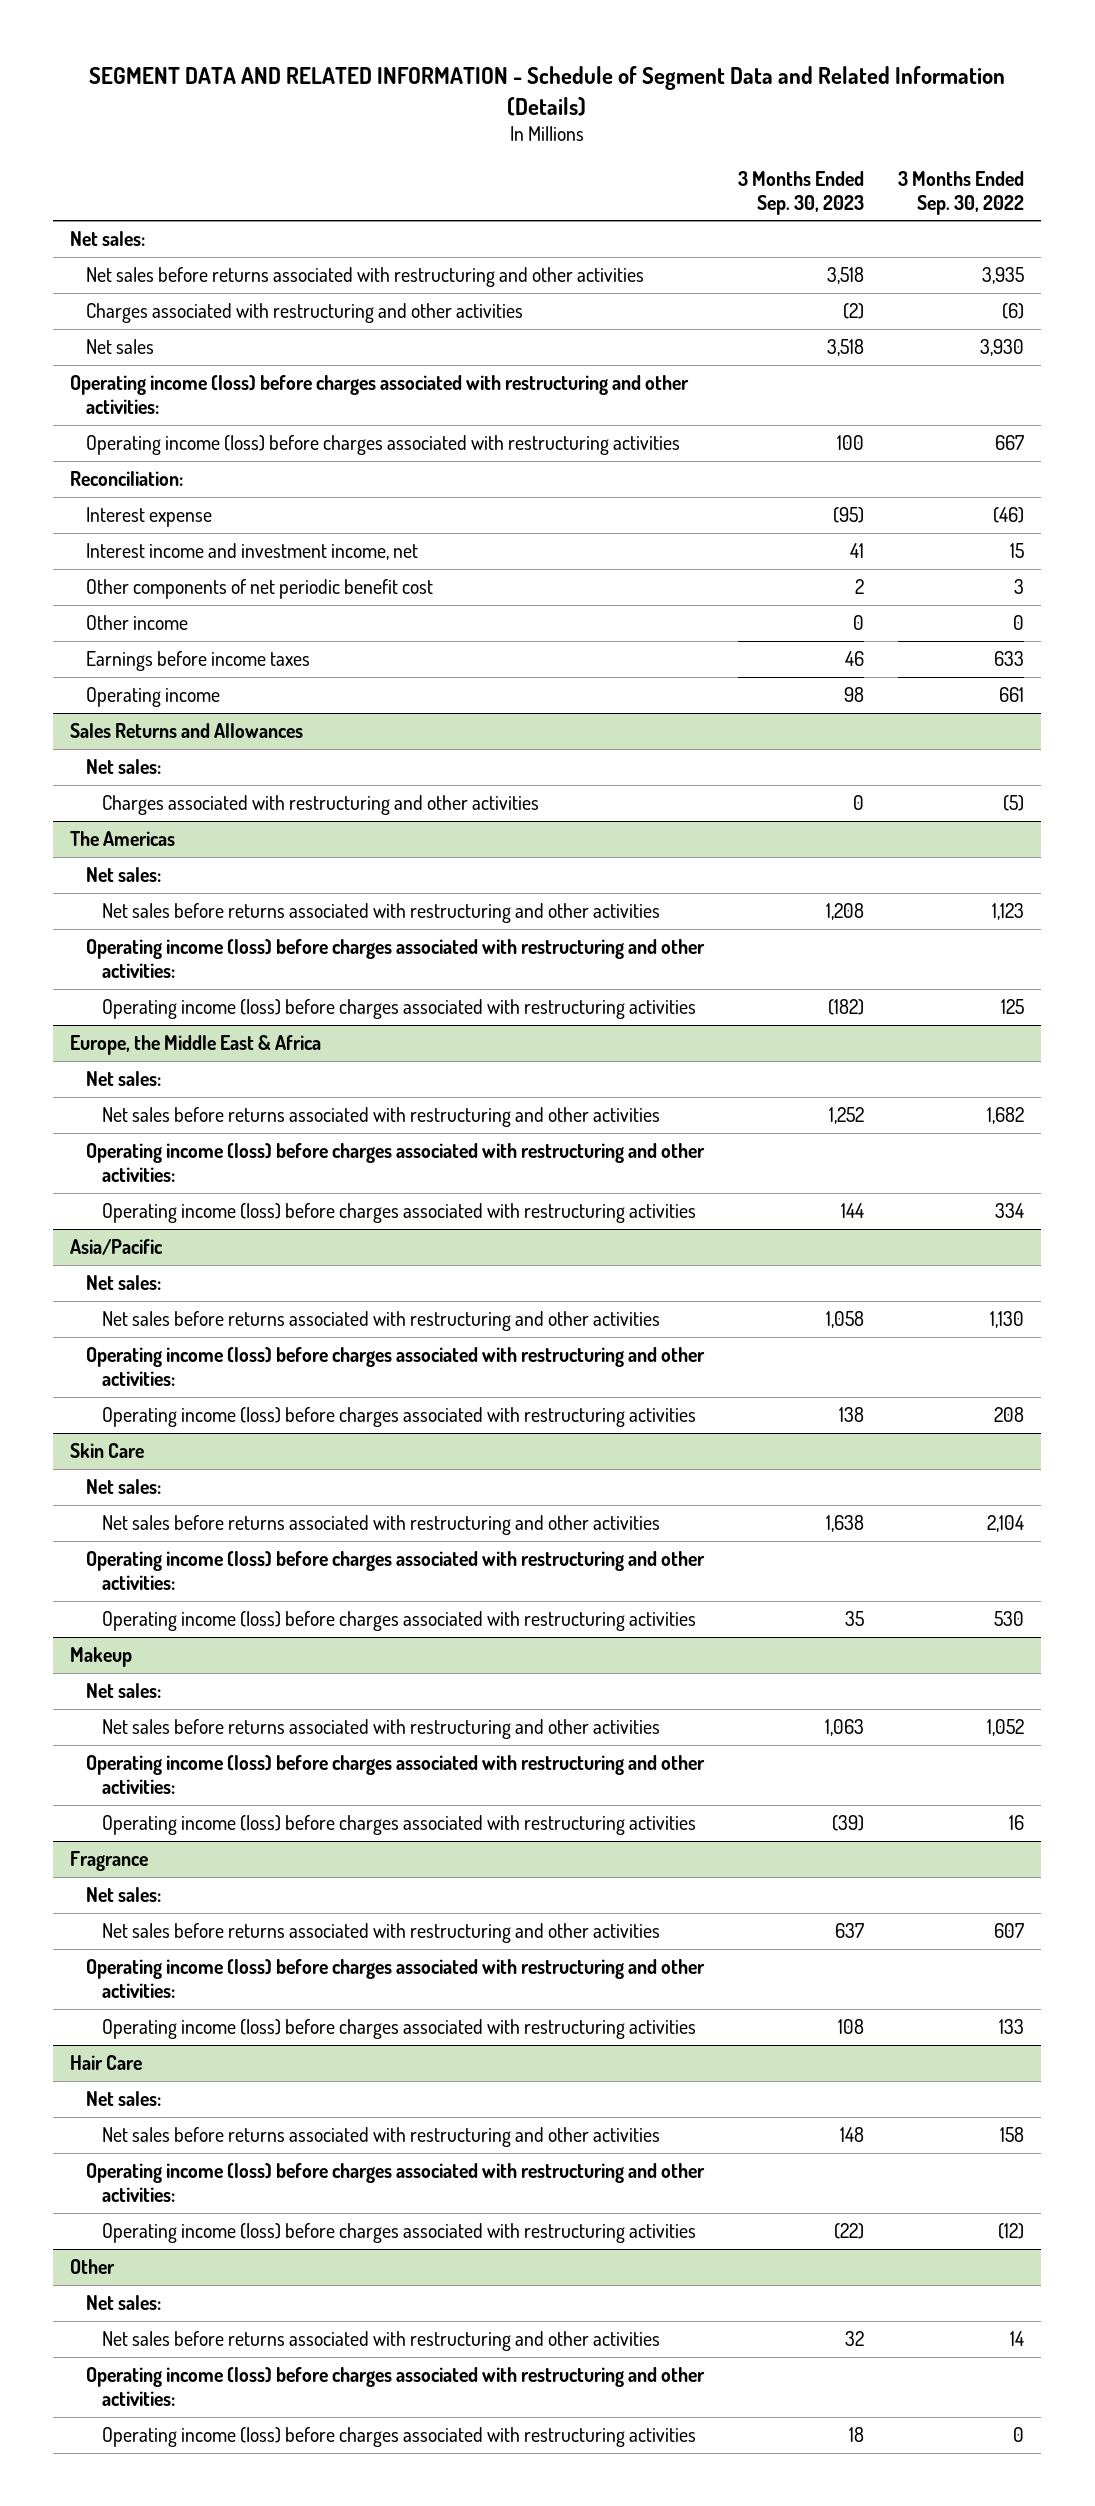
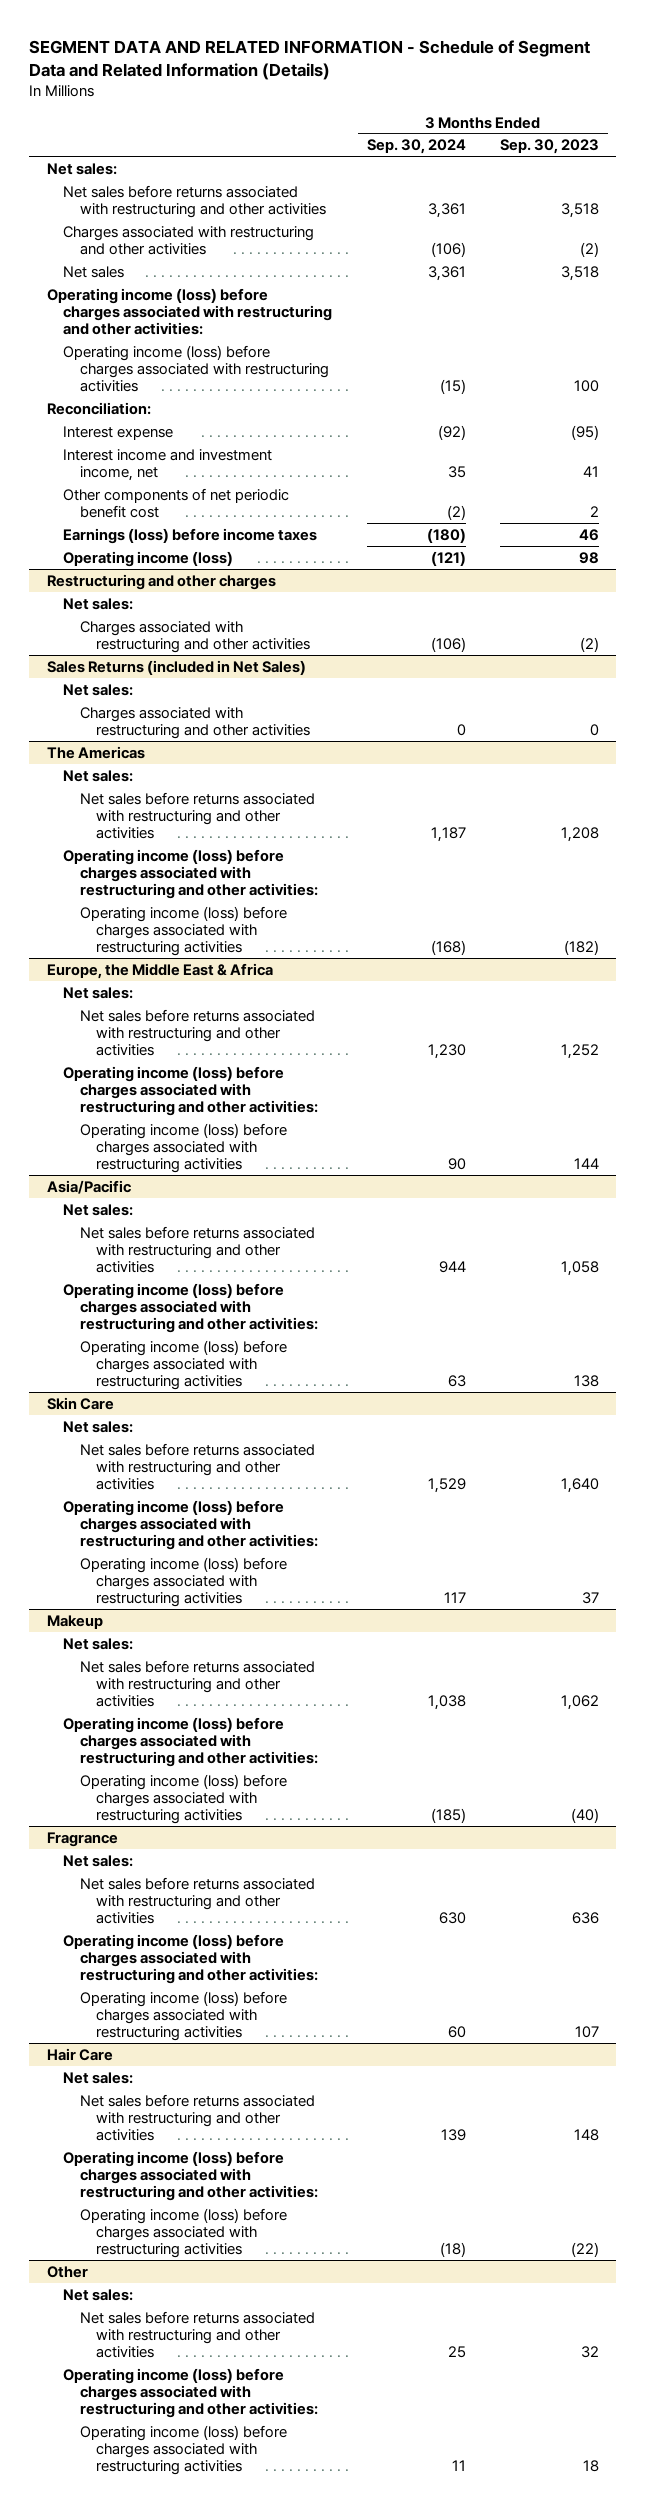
- | 3 Months Ended Sep. 30, 2023 | 3 Months Ended Sep. 30, 2022
+ | 3 Months Ended Sep. 30, 2024 | 3 Months Ended Sep. 30, 2023
- Other income | 0 | 0
- Earnings before income taxes | 46 | 633
- Operating income | 98 | 661
- Sales Returns and Allowances
+ Earnings (loss) before income taxes | (180) | 46
+ Operating income (loss) | (121) | 98
+ Restructuring and other charges
+ Charges associated with restructuring and other activities | (106) | (2)
+ Sales Returns (included in Net Sales)
+ Net sales:
@ Skin Care
- Net sales before returns associated with restructuring and other activities | 1,638 | 2,104
+ Net sales before returns associated with restructuring and other activities | 1,529 | 1,640
- Operating income (loss) before charges associated with restructuring activities | 35 | 530
+ Operating income (loss) before charges associated with restructuring activities | 117 | 37
@ Makeup
- Net sales before returns associated with restructuring and other activities | 1,063 | 1,052
+ Net sales before returns associated with restructuring and other activities | 1,038 | 1,062
- Operating income (loss) before charges associated with restructuring activities | (39) | 16
+ Operating income (loss) before charges associated with restructuring activities | (185) | (40)
@ Fragrance
- Net sales before returns associated with restructuring and other activities | 637 | 607
+ Net sales before returns associated with restructuring and other activities | 630 | 636
- Operating income (loss) before charges associated with restructuring activities | 108 | 133
+ Operating income (loss) before charges associated with restructuring activities | 60 | 107

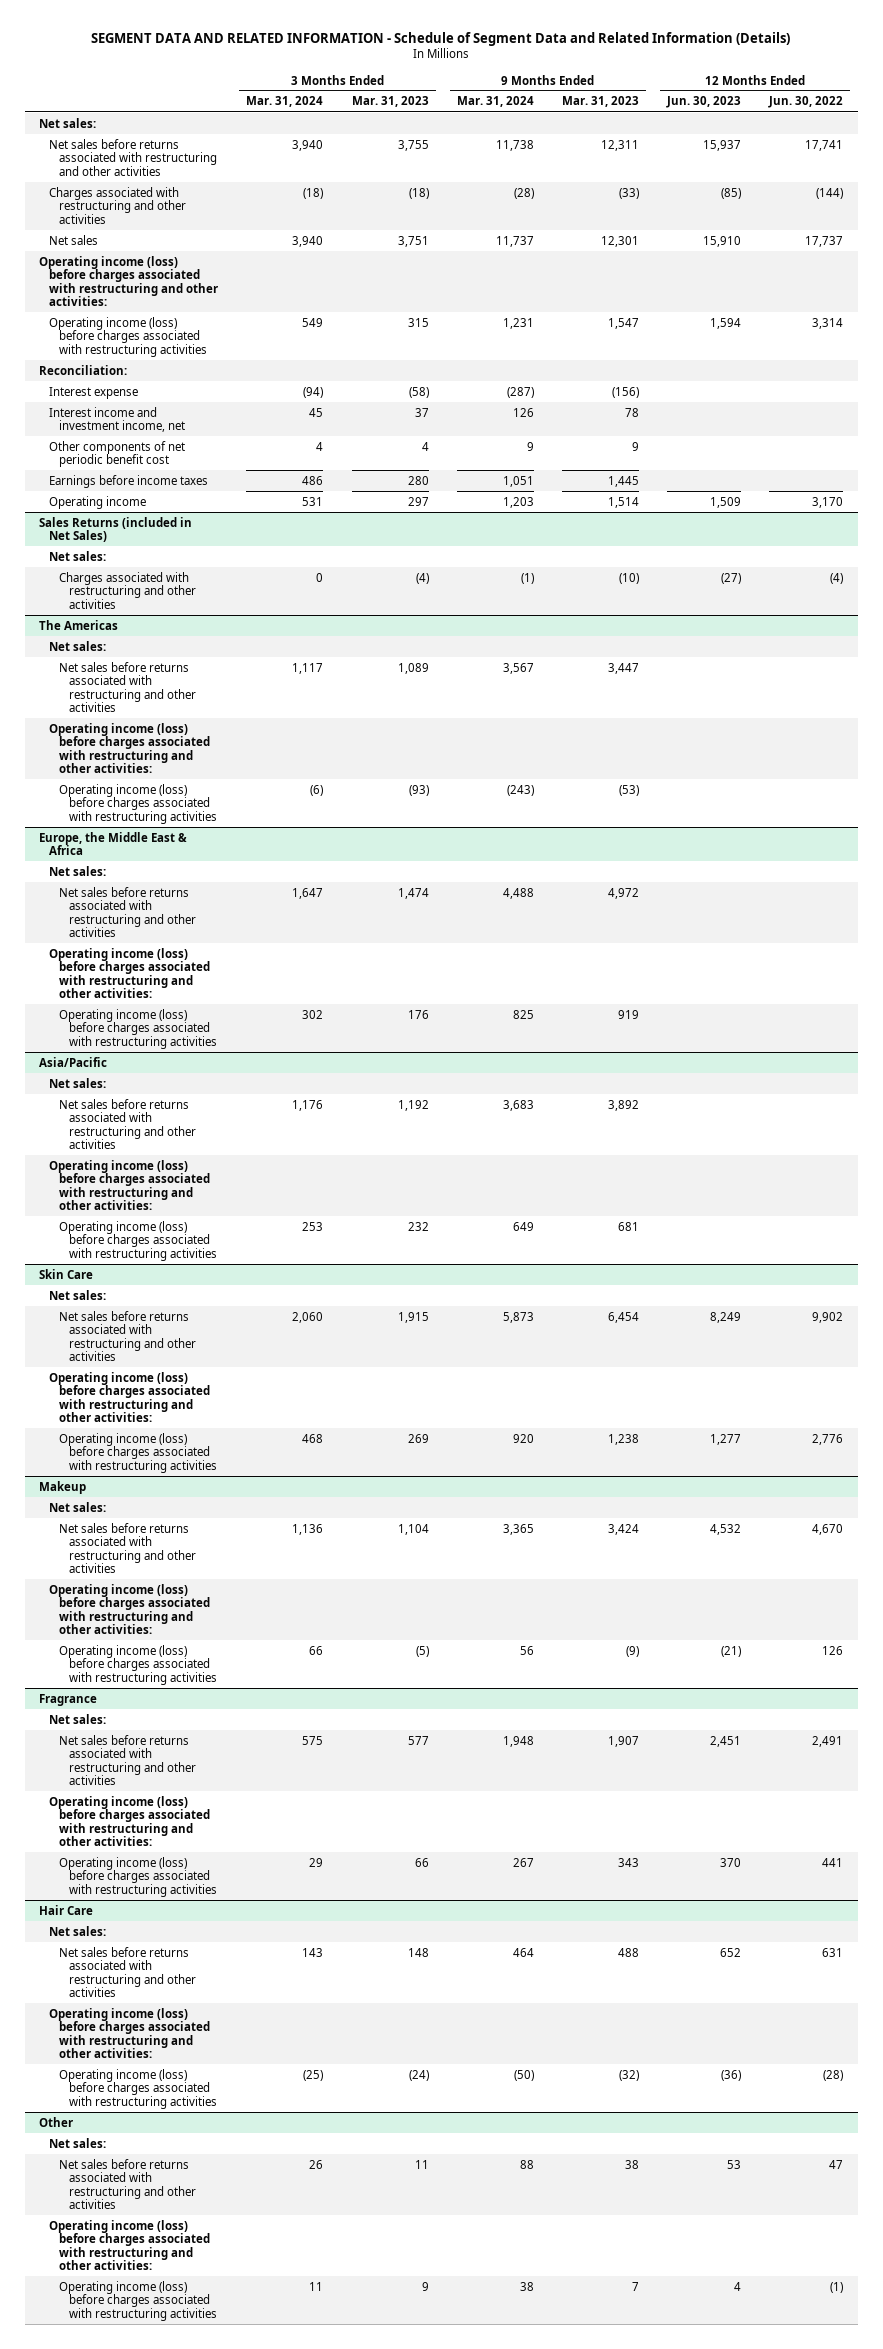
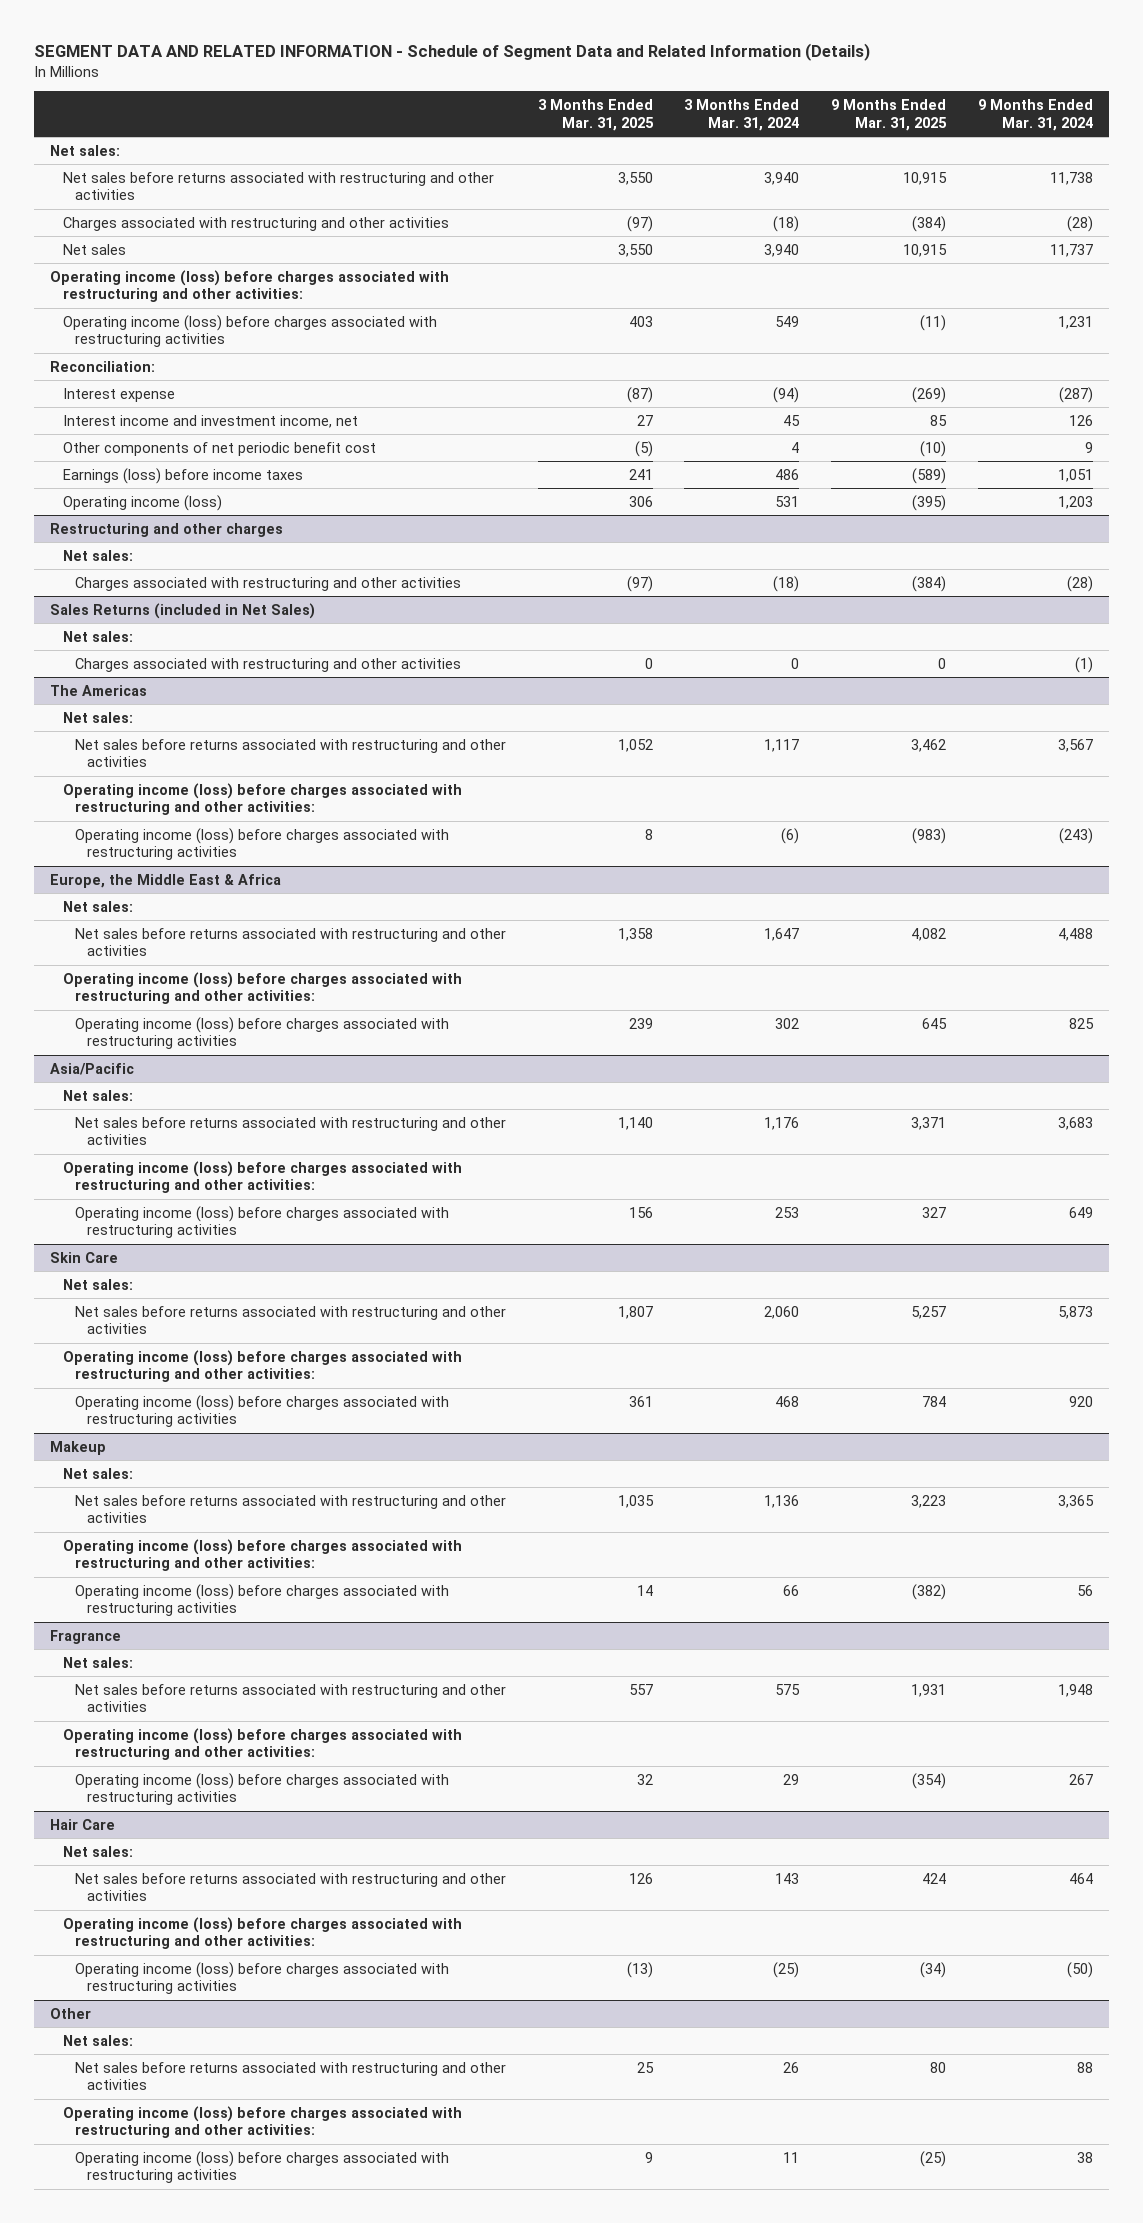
- | 3 Months Ended Mar. 31, 2024 | 3 Months Ended Mar. 31, 2023 | 9 Months Ended Mar. 31, 2024 | 9 Months Ended Mar. 31, 2023 | 12 Months Ended Jun. 30, 2023 | 12 Months Ended Jun. 30, 2022
+ | 3 Months Ended Mar. 31, 2025 | 3 Months Ended Mar. 31, 2024 | 9 Months Ended Mar. 31, 2025 | 9 Months Ended Mar. 31, 2024
- Earnings before income taxes | 486 | 280 | 1,051 | 1,445 | |
- Operating income | 531 | 297 | 1,203 | 1,514 | 1,509 | 3,170
+ Earnings (loss) before income taxes | 241 | 486 | (589) | 1,051
+ Operating income (loss) | 306 | 531 | (395) | 1,203
+ Restructuring and other charges
+ Net sales:
+ Charges associated with restructuring and other activities | (97) | (18) | (384) | (28)

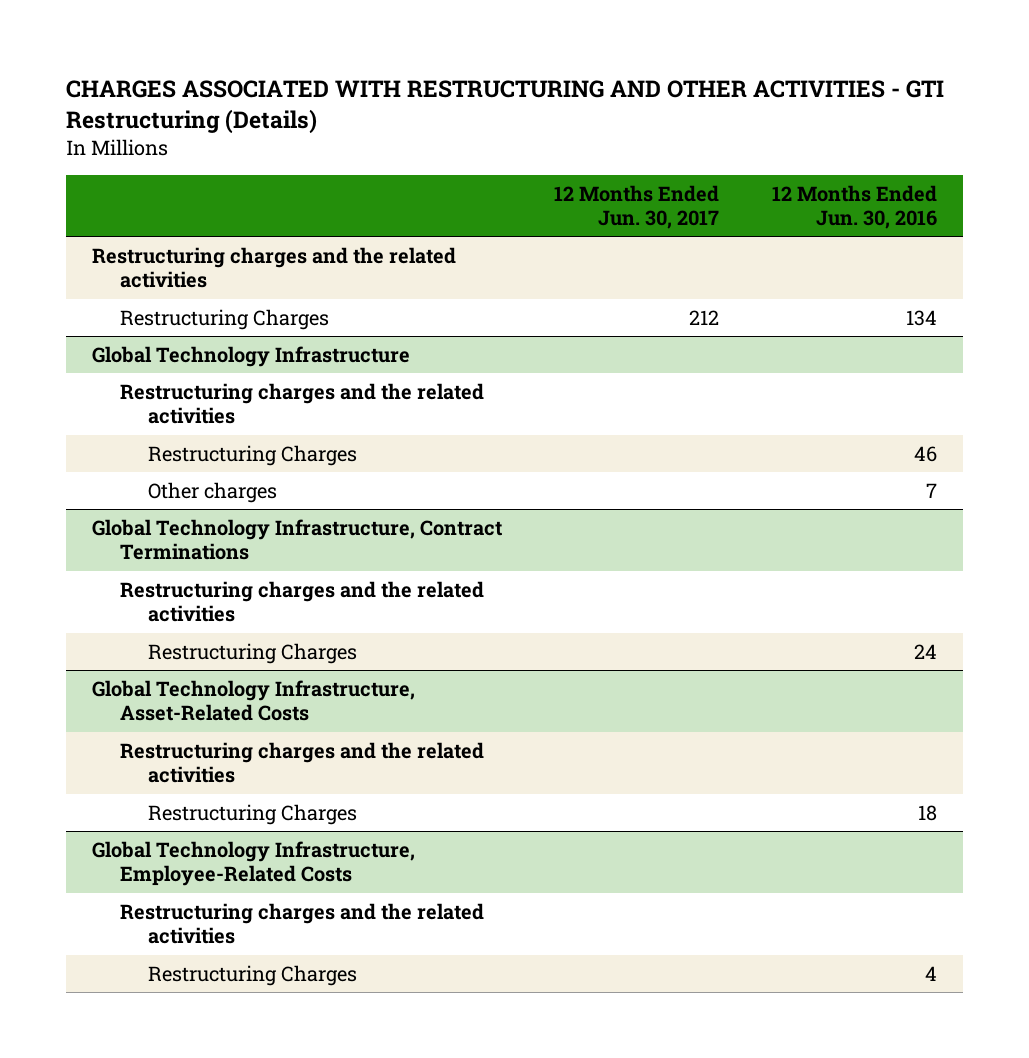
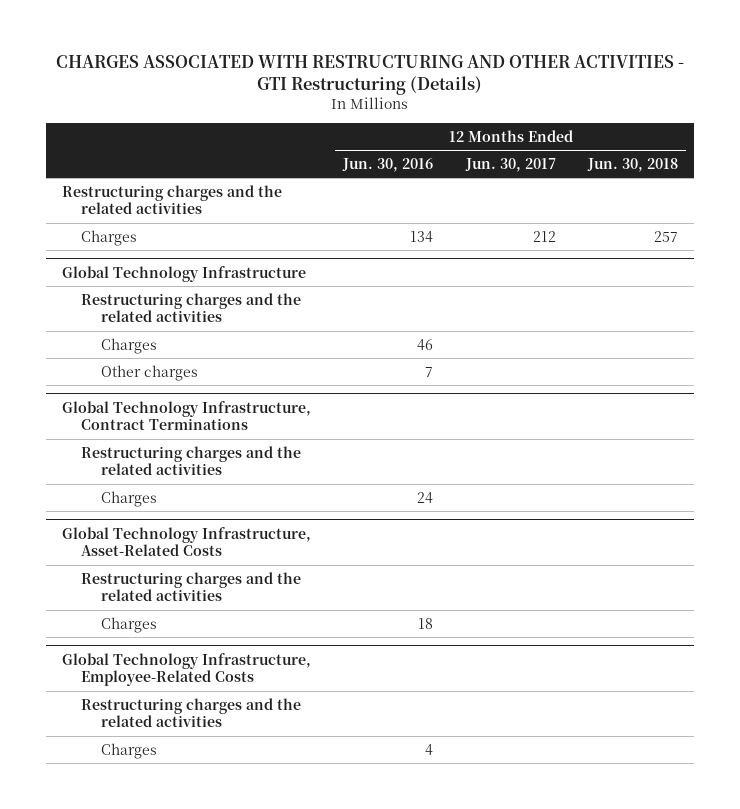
- | 12 Months Ended Jun. 30, 2017 | 12 Months Ended Jun. 30, 2016
+ | 12 Months Ended Jun. 30, 2016 | 12 Months Ended Jun. 30, 2017 | 12 Months Ended Jun. 30, 2018
- Restructuring Charges | 212 | 134
+ Charges | 134 | 212 | 257
@ Global Technology Infrastructure
- Restructuring Charges | | 46
+ Charges | 46 | |
@ Global Technology Infrastructure, Contract Terminations
- Restructuring Charges | | 24
+ Charges | 24 | |
@ Global Technology Infrastructure, Asset-Related Costs
- Restructuring Charges | | 18
+ Charges | 18 | |
@ Global Technology Infrastructure, Employee-Related Costs
- Restructuring Charges | | 4
+ Charges | 4 | |

